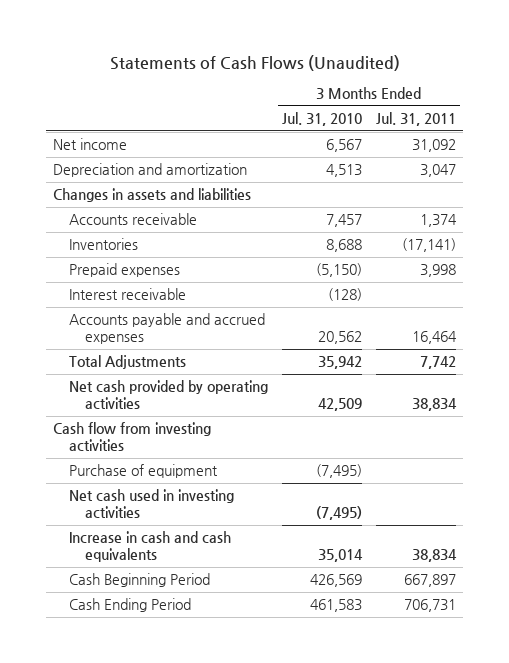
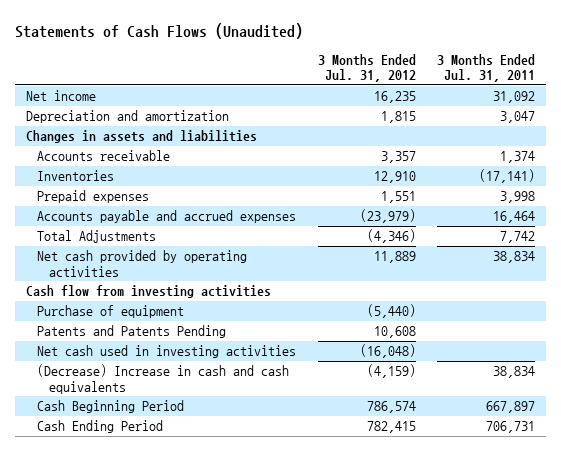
- | 3 Months Ended Jul. 31, 2010 | 3 Months Ended Jul. 31, 2011
+ | 3 Months Ended Jul. 31, 2012 | 3 Months Ended Jul. 31, 2011
- Interest receivable | (128) |
+ Patents and Patents Pending | 10,608 |
- Increase in cash and cash equivalents | 35,014 | 38,834
+ (Decrease) Increase in cash and cash equivalents | (4,159) | 38,834

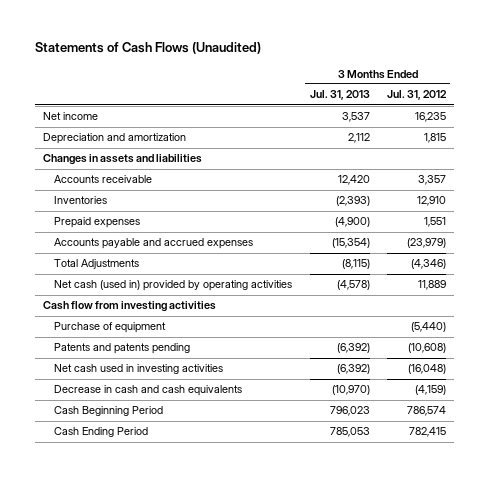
- | 3 Months Ended Jul. 31, 2012 | 3 Months Ended Jul. 31, 2011
+ | 3 Months Ended Jul. 31, 2013 | 3 Months Ended Jul. 31, 2012
- Net cash provided by operating activities | 11,889 | 38,834
+ Net cash (used in) provided by operating activities | (4,578) | 11,889
- Patents and Patents Pending | 10,608 |
+ Patents and patents pending | (6,392) | (10,608)
- (Decrease) Increase in cash and cash equivalents | (4,159) | 38,834
+ Decrease in cash and cash equivalents | (10,970) | (4,159)

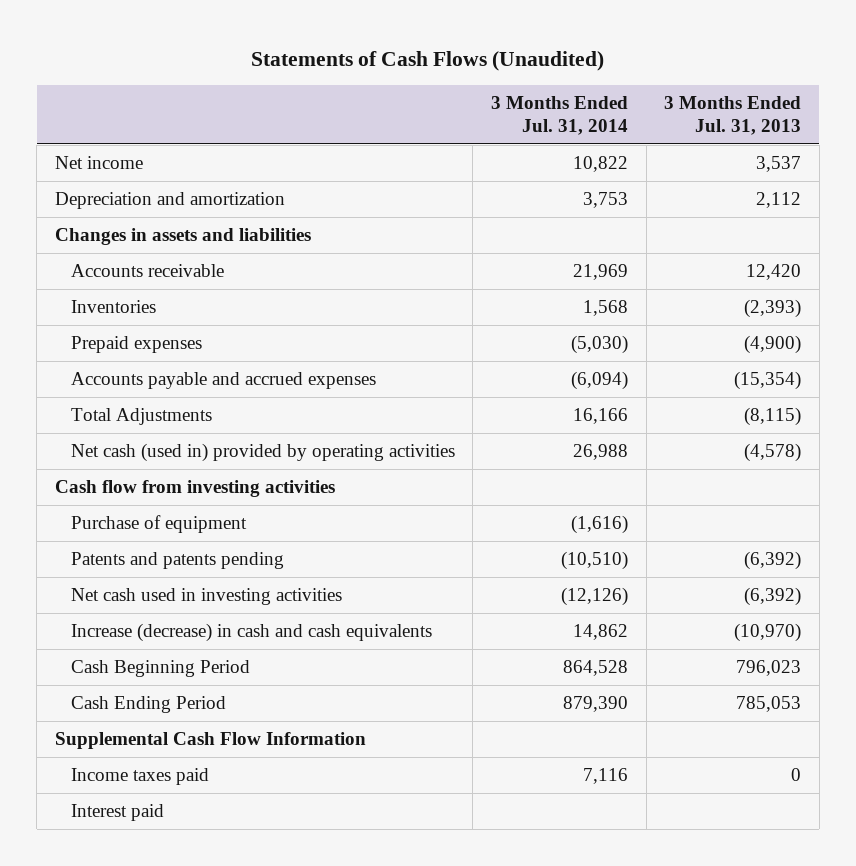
- | 3 Months Ended Jul. 31, 2013 | 3 Months Ended Jul. 31, 2012
+ | 3 Months Ended Jul. 31, 2014 | 3 Months Ended Jul. 31, 2013
- Decrease in cash and cash equivalents | (10,970) | (4,159)
+ Increase (decrease) in cash and cash equivalents | 14,862 | (10,970)
+ Supplemental Cash Flow Information
+ Income taxes paid | 7,116 | 0
+ Interest paid

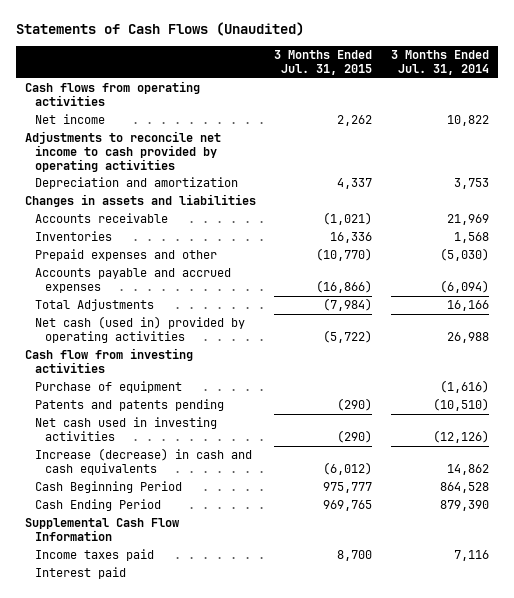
- | 3 Months Ended Jul. 31, 2014 | 3 Months Ended Jul. 31, 2013
+ | 3 Months Ended Jul. 31, 2015 | 3 Months Ended Jul. 31, 2014
+ Cash flows from operating activities
+ Adjustments to reconcile net income to cash provided by operating activities
- Prepaid expenses | (5,030) | (4,900)
+ Prepaid expenses and other | (10,770) | (5,030)

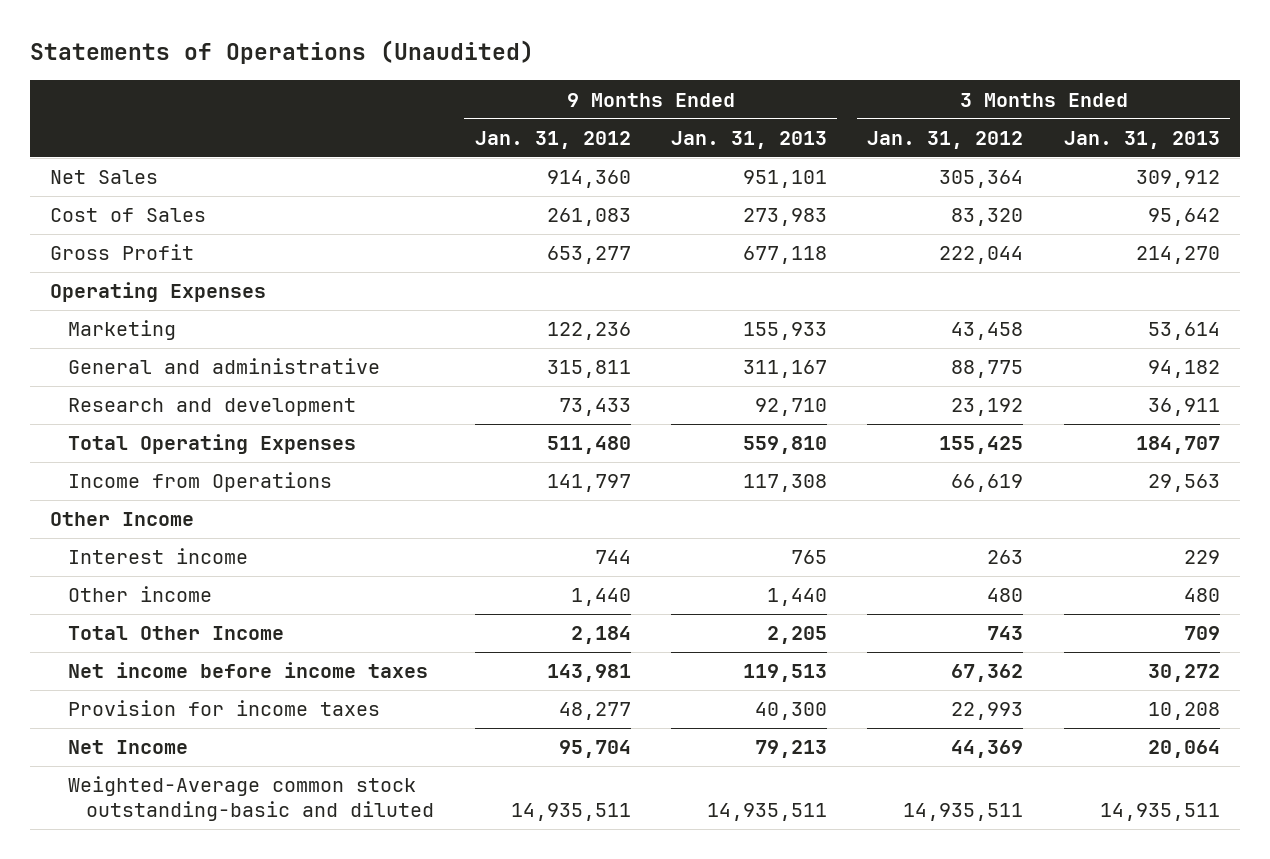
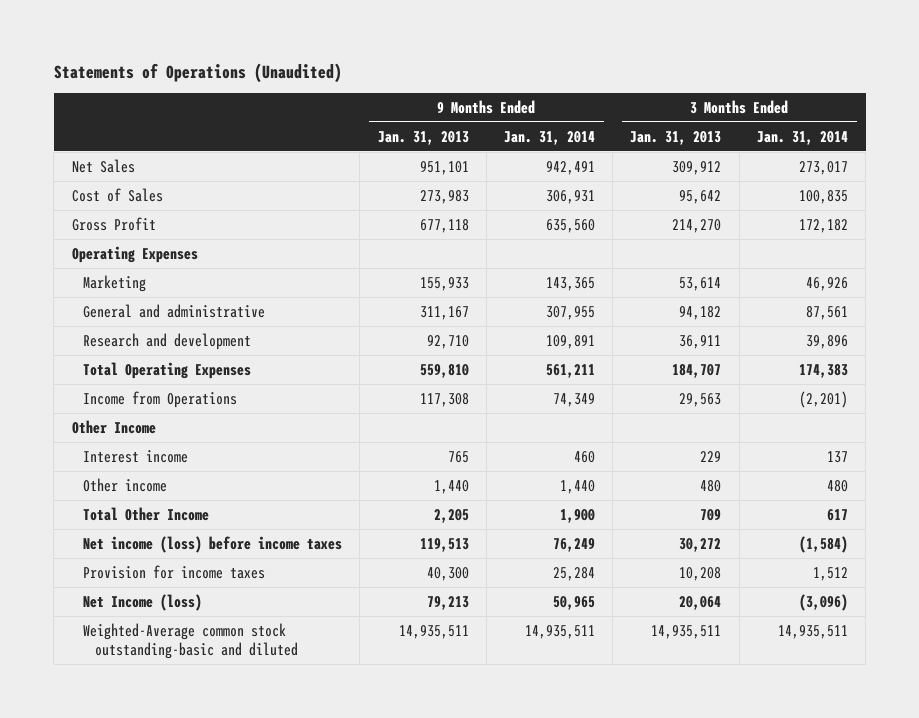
- | 9 Months Ended Jan. 31, 2012 | 9 Months Ended Jan. 31, 2013 | 3 Months Ended Jan. 31, 2012 | 3 Months Ended Jan. 31, 2013
+ | 9 Months Ended Jan. 31, 2013 | 9 Months Ended Jan. 31, 2014 | 3 Months Ended Jan. 31, 2013 | 3 Months Ended Jan. 31, 2014
- Net income before income taxes | 143,981 | 119,513 | 67,362 | 30,272
+ Net income (loss) before income taxes | 119,513 | 76,249 | 30,272 | (1,584)
- Net Income | 95,704 | 79,213 | 44,369 | 20,064
+ Net Income (loss) | 79,213 | 50,965 | 20,064 | (3,096)

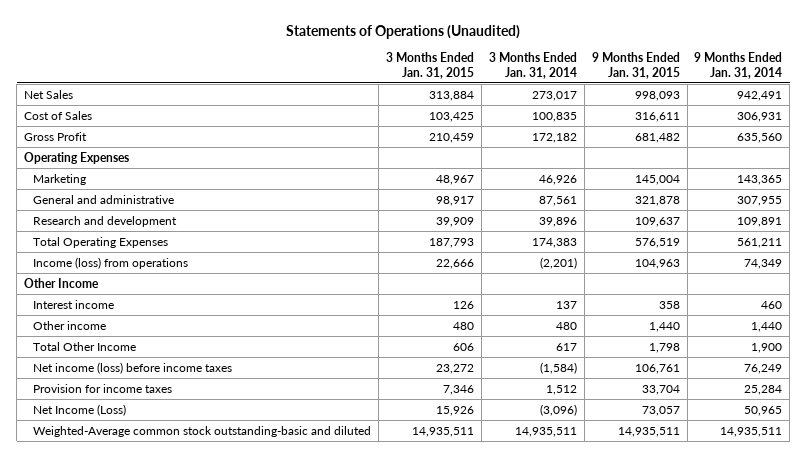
- | 9 Months Ended Jan. 31, 2013 | 9 Months Ended Jan. 31, 2014 | 3 Months Ended Jan. 31, 2013 | 3 Months Ended Jan. 31, 2014
+ | 3 Months Ended Jan. 31, 2015 | 3 Months Ended Jan. 31, 2014 | 9 Months Ended Jan. 31, 2015 | 9 Months Ended Jan. 31, 2014
- Income from Operations | 117,308 | 74,349 | 29,563 | (2,201)
+ Income (loss) from operations | 22,666 | (2,201) | 104,963 | 74,349
- Net Income (loss) | 79,213 | 50,965 | 20,064 | (3,096)
+ Net Income (Loss) | 15,926 | (3,096) | 73,057 | 50,965

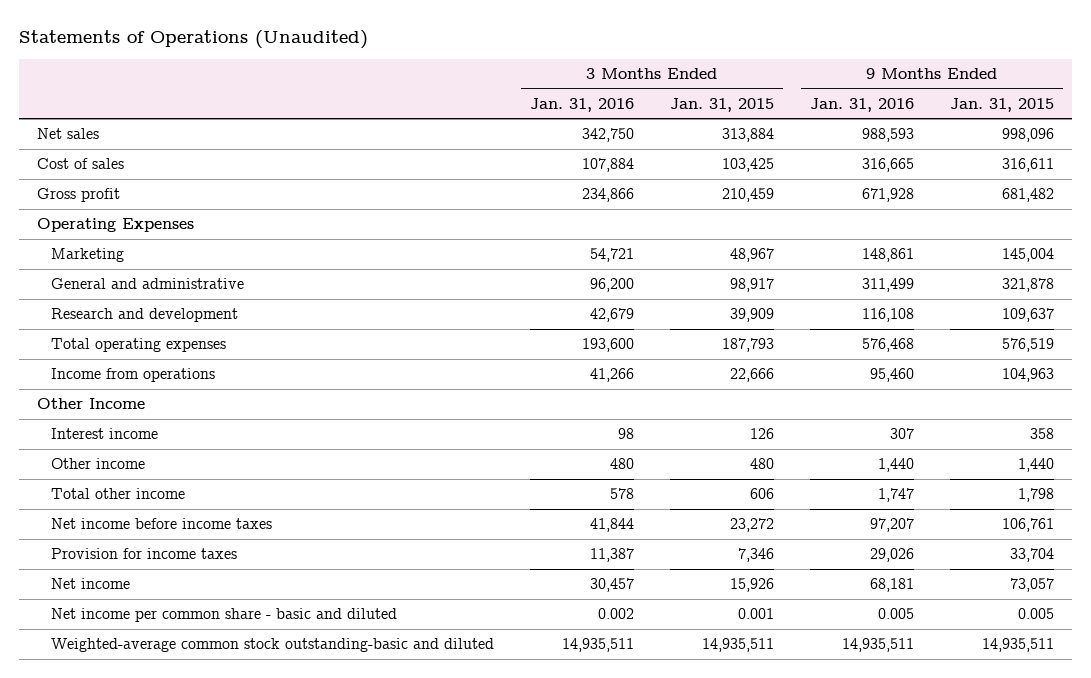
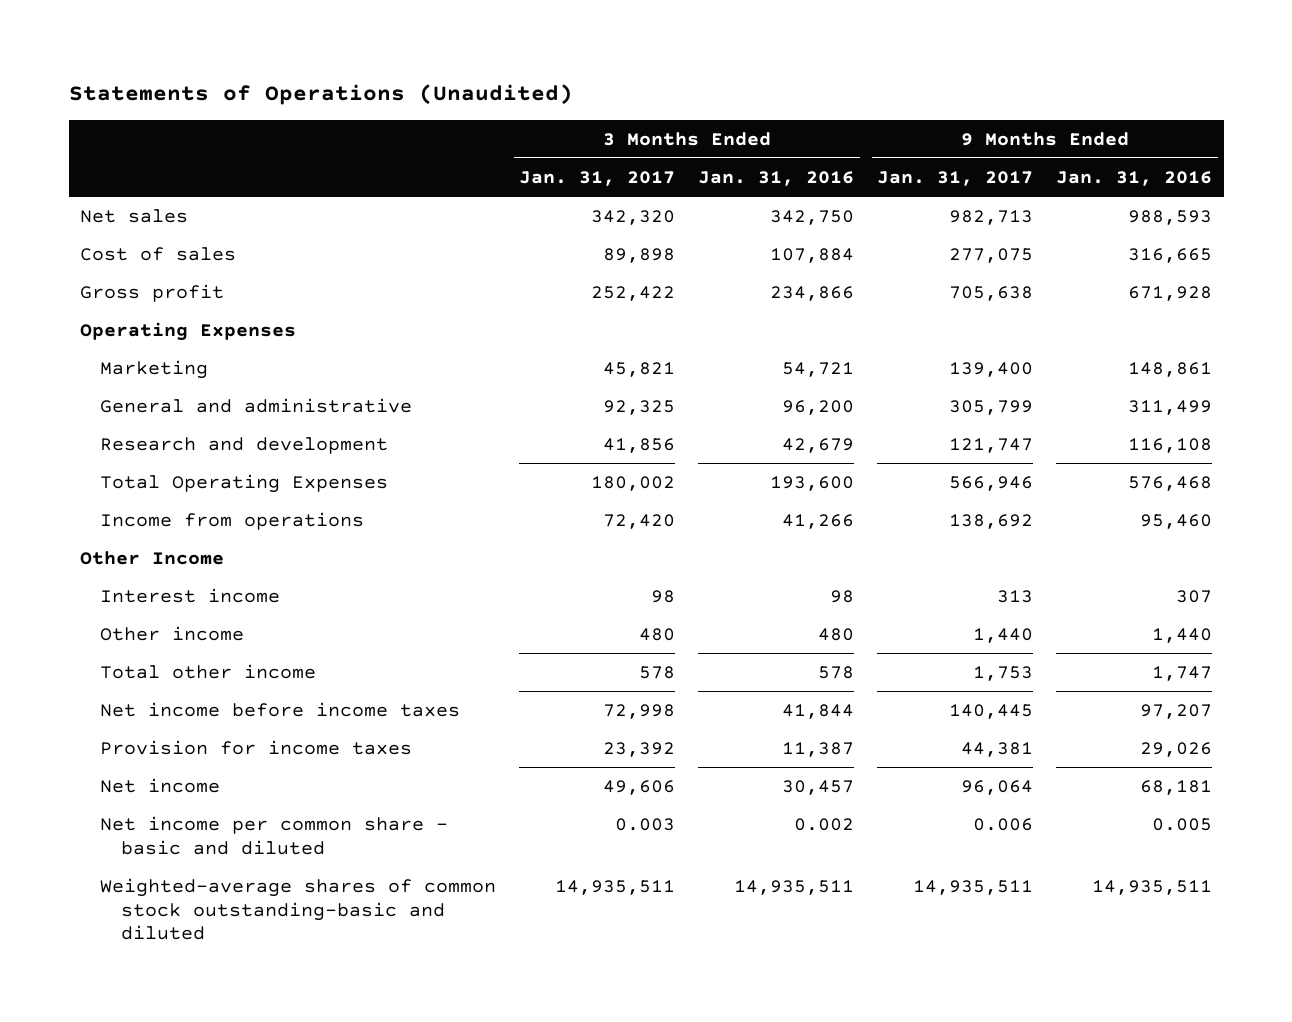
- | 3 Months Ended Jan. 31, 2016 | 3 Months Ended Jan. 31, 2015 | 9 Months Ended Jan. 31, 2016 | 9 Months Ended Jan. 31, 2015
+ | 3 Months Ended Jan. 31, 2017 | 3 Months Ended Jan. 31, 2016 | 9 Months Ended Jan. 31, 2017 | 9 Months Ended Jan. 31, 2016
- Total operating expenses | 193,600 | 187,793 | 576,468 | 576,519
+ Total Operating Expenses | 180,002 | 193,600 | 566,946 | 576,468
- Weighted-average common stock outstanding-basic and diluted | 14,935,511 | 14,935,511 | 14,935,511 | 14,935,511
+ Weighted-average shares of common stock outstanding-basic and diluted | 14,935,511 | 14,935,511 | 14,935,511 | 14,935,511

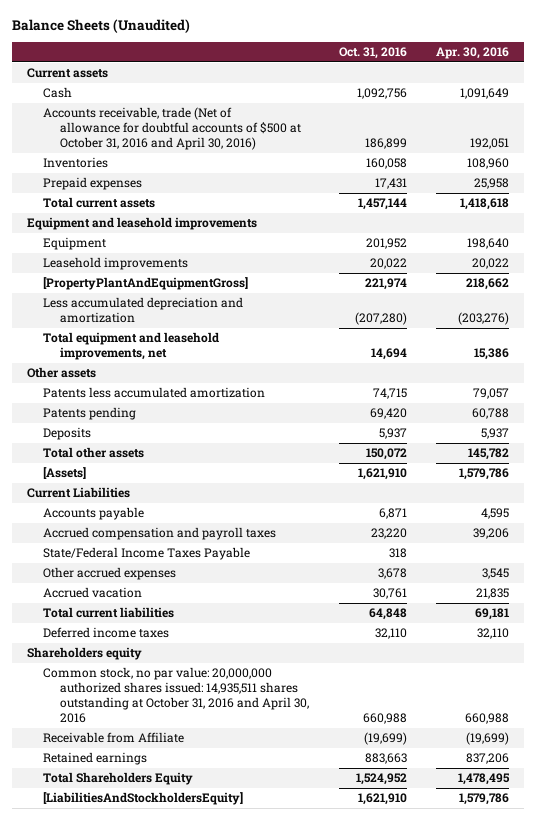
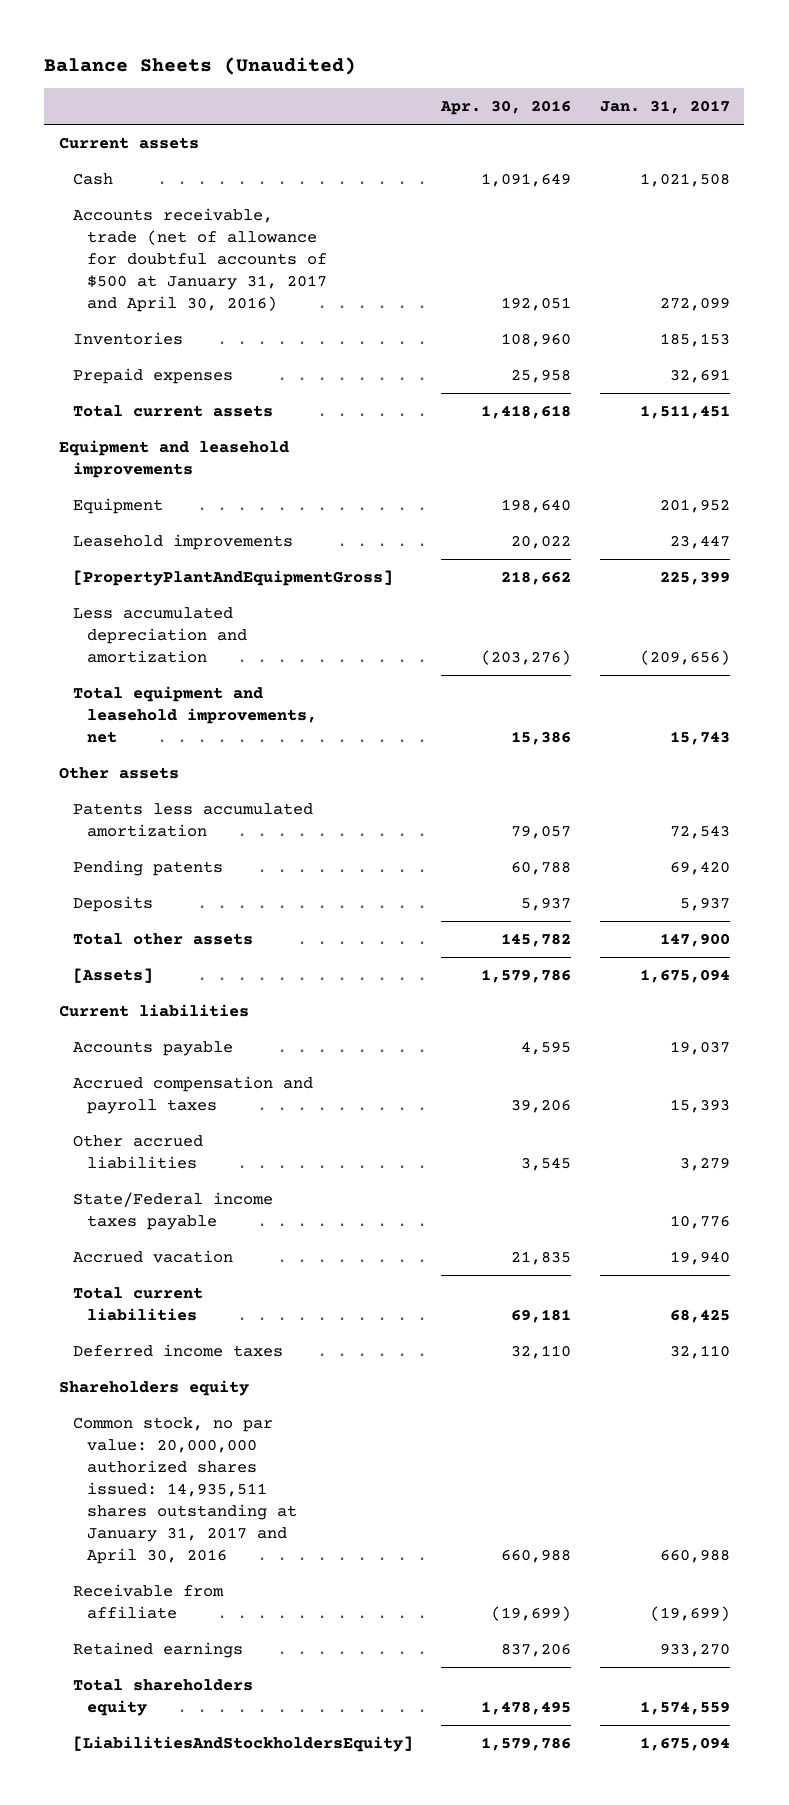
- | Oct. 31, 2016 | Apr. 30, 2016
+ | Apr. 30, 2016 | Jan. 31, 2017
- Accounts receivable, trade (Net of allowance for doubtful accounts of $500 at October 31, 2016 and April 30, 2016) | 186,899 | 192,051
+ Accounts receivable, trade (net of allowance for doubtful accounts of $500 at January 31, 2017 and April 30, 2016) | 192,051 | 272,099
- Patents pending | 69,420 | 60,788
+ Pending patents | 60,788 | 69,420
- Current Liabilities
+ Current liabilities
- State/Federal Income Taxes Payable | 318 |
- Other accrued expenses | 3,678 | 3,545
+ Other accrued liabilities | 3,545 | 3,279
+ State/Federal income taxes payable | | 10,776
- Common stock, no par value: 20,000,000 authorized shares issued: 14,935,511 shares outstanding at October 31, 2016 and April 30, 2016 | 660,988 | 660,988
- Receivable from Affiliate | (19,699) | (19,699)
+ Common stock, no par value: 20,000,000 authorized shares issued: 14,935,511 shares outstanding at January 31, 2017 and April 30, 2016 | 660,988 | 660,988
+ Receivable from affiliate | (19,699) | (19,699)
- Total Shareholders Equity | 1,524,952 | 1,478,495
+ Total shareholders equity | 1,478,495 | 1,574,559

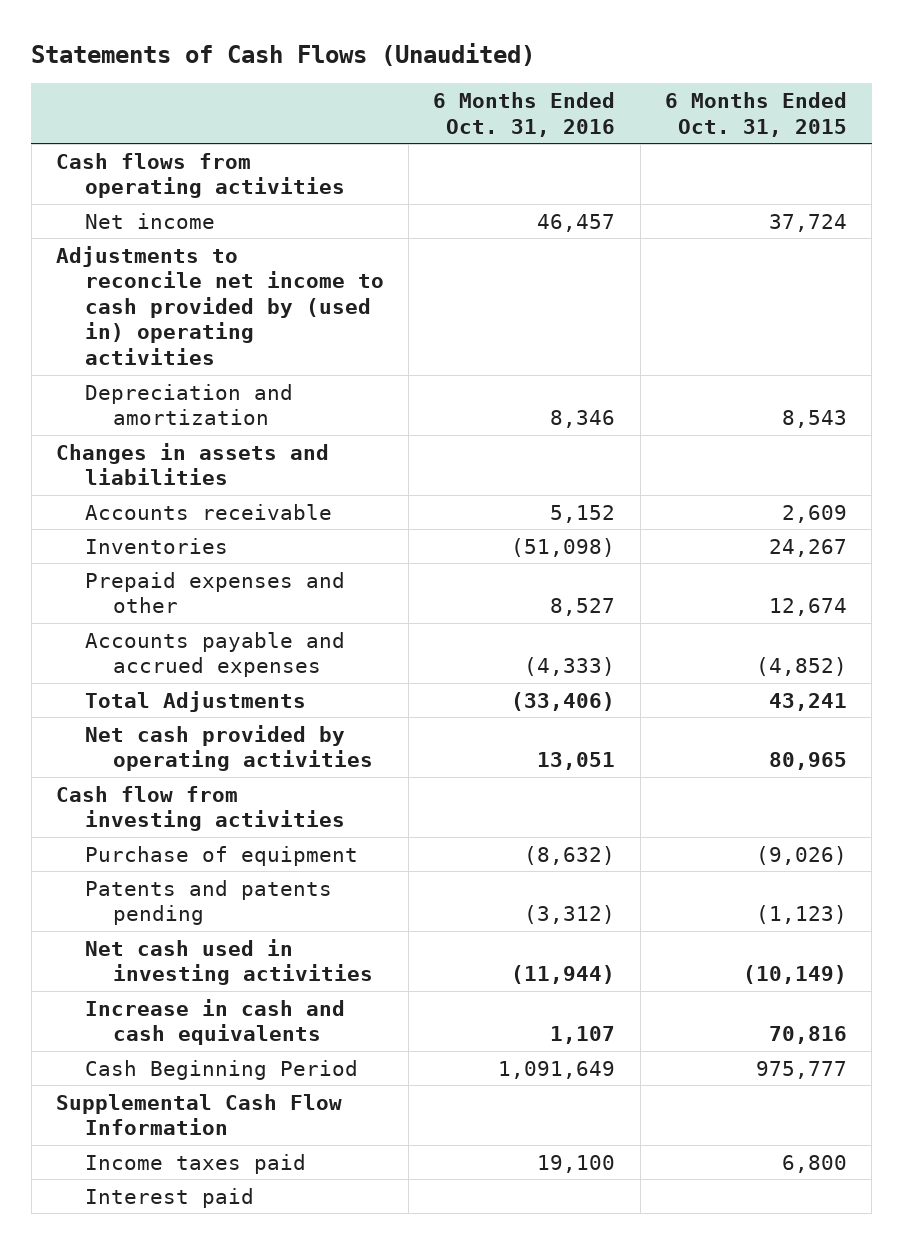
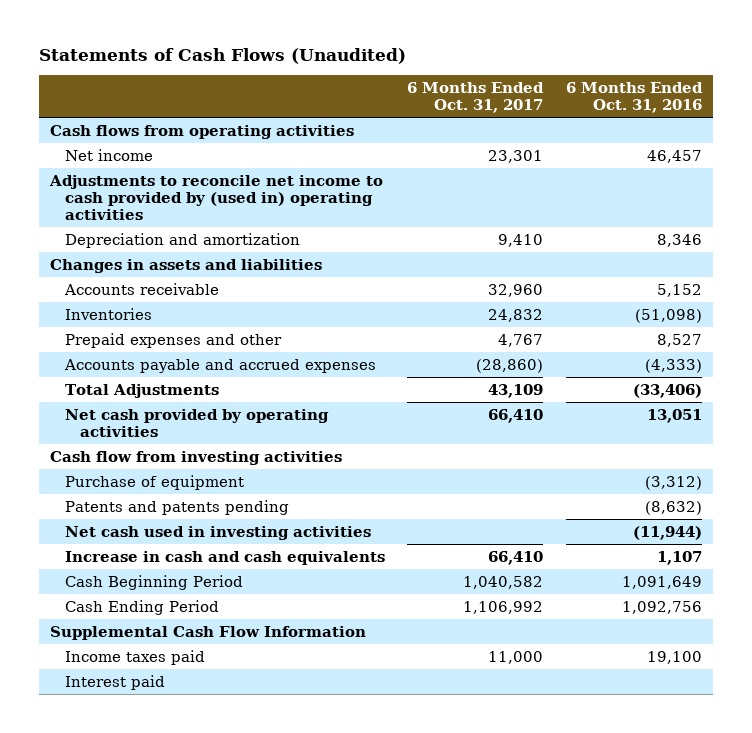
- | 6 Months Ended Oct. 31, 2016 | 6 Months Ended Oct. 31, 2015
+ | 6 Months Ended Oct. 31, 2017 | 6 Months Ended Oct. 31, 2016
- Purchase of equipment | (8,632) | (9,026)
- Patents and patents pending | (3,312) | (1,123)
+ Purchase of equipment | | (3,312)
+ Patents and patents pending | | (8,632)
+ Cash Ending Period | 1,106,992 | 1,092,756

